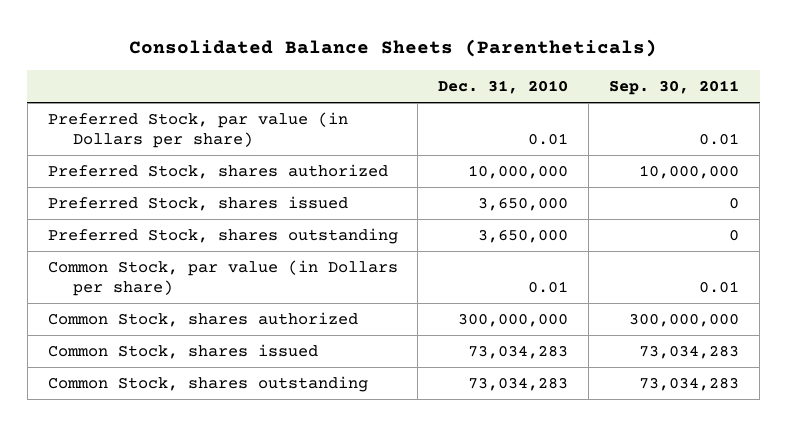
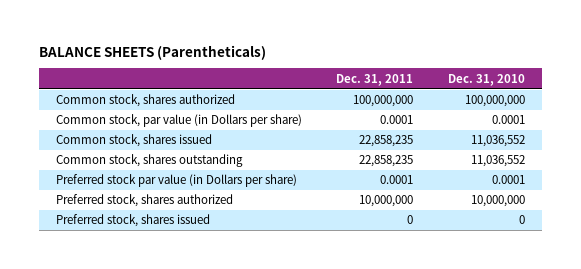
- Consolidated Balance Sheets (Parentheticals)
+ BALANCE SHEETS (Parentheticals)
- | Dec. 31, 2010 | Sep. 30, 2011
+ | Dec. 31, 2011 | Dec. 31, 2010
- Preferred Stock, par value (in Dollars per share) | 0.01 | 0.01
- Preferred Stock, shares authorized | 10,000,000 | 10,000,000
- Preferred Stock, shares issued | 3,650,000 | 0
- Preferred Stock, shares outstanding | 3,650,000 | 0
- Common Stock, par value (in Dollars per share) | 0.01 | 0.01
- Common Stock, shares authorized | 300,000,000 | 300,000,000
- Common Stock, shares issued | 73,034,283 | 73,034,283
- Common Stock, shares outstanding | 73,034,283 | 73,034,283
+ Common stock, shares authorized | 100,000,000 | 100,000,000
+ Common stock, par value (in Dollars per share) | 0.0001 | 0.0001
+ Common stock, shares issued | 22,858,235 | 11,036,552
+ Common stock, shares outstanding | 22,858,235 | 11,036,552
+ Preferred stock par value (in Dollars per share) | 0.0001 | 0.0001
+ Preferred stock, shares authorized | 10,000,000 | 10,000,000
+ Preferred stock, shares issued | 0 | 0

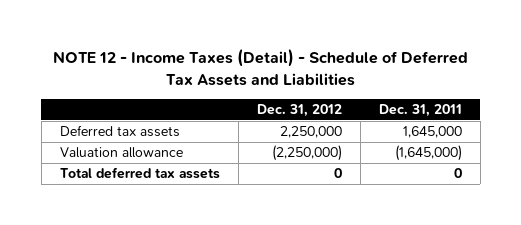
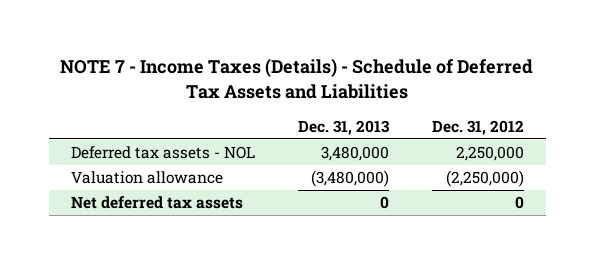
- NOTE 12 - Income Taxes (Detail) - Schedule of Deferred Tax Assets and Liabilities
+ NOTE 7 - Income Taxes (Details) - Schedule of Deferred Tax Assets and Liabilities
- | Dec. 31, 2012 | Dec. 31, 2011
+ | Dec. 31, 2013 | Dec. 31, 2012
- Deferred tax assets | 2,250,000 | 1,645,000
+ Deferred tax assets - NOL | 3,480,000 | 2,250,000
- Total deferred tax assets | 0 | 0
+ Net deferred tax assets | 0 | 0

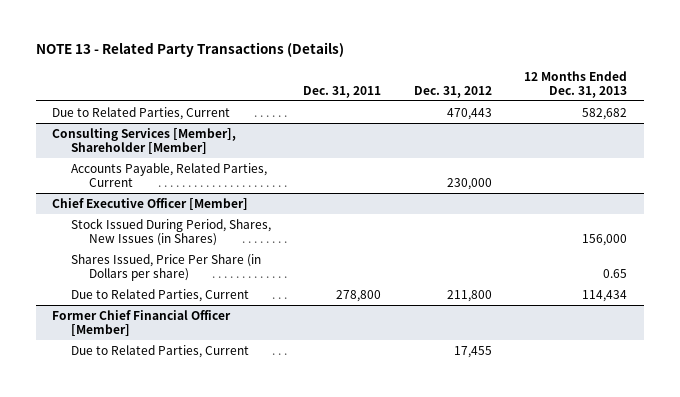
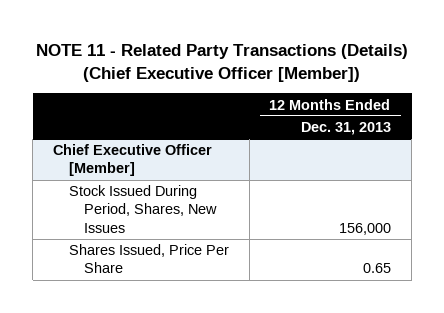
- NOTE 13 - Related Party Transactions (Details)
+ NOTE 11 - Related Party Transactions (Details) (Chief Executive Officer [Member])
- | Dec. 31, 2011 | Dec. 31, 2012 | 12 Months Ended Dec. 31, 2013
+ | 12 Months Ended Dec. 31, 2013
- Due to Related Parties, Current | | 470,443 | 582,682
- Consulting Services [Member], Shareholder [Member]
- Accounts Payable, Related Parties, Current | | 230,000 |
@ Chief Executive Officer [Member]
- Stock Issued During Period, Shares, New Issues (in Shares) | | | 156,000
- Shares Issued, Price Per Share (in Dollars per share) | | | 0.65
- Due to Related Parties, Current | 278,800 | 211,800 | 114,434
- Former Chief Financial Officer [Member]
- Due to Related Parties, Current | | 17,455 |
@ Chief Executive Officer [Member]
+ Stock Issued During Period, Shares, New Issues | 156,000
+ Shares Issued, Price Per Share | 0.65

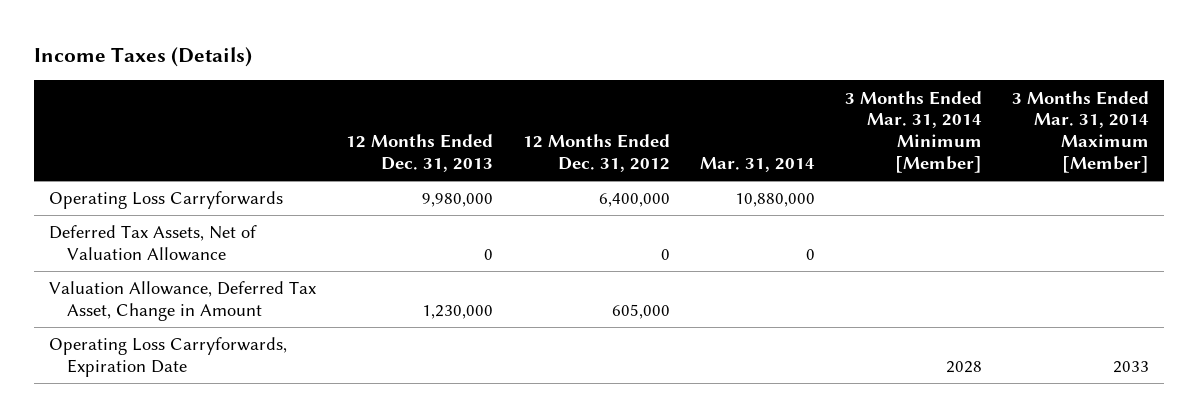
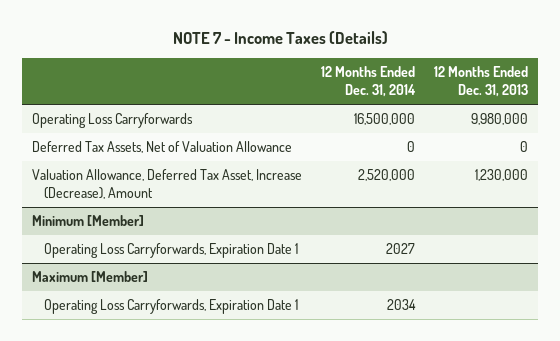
- Income Taxes (Details)
+ NOTE 7 - Income Taxes (Details)
- | 12 Months Ended Dec. 31, 2013 | 12 Months Ended Dec. 31, 2012 | Mar. 31, 2014 | 3 Months Ended Mar. 31, 2014 Minimum [Member] | 3 Months Ended Mar. 31, 2014 Maximum [Member]
+ | 12 Months Ended Dec. 31, 2014 | 12 Months Ended Dec. 31, 2013
- Valuation Allowance, Deferred Tax Asset, Change in Amount | 1,230,000 | 605,000 | | |
- Operating Loss Carryforwards, Expiration Date | | | | 2028 | 2033
+ Valuation Allowance, Deferred Tax Asset, Increase (Decrease), Amount | 2,520,000 | 1,230,000
+ Minimum [Member]
+ Operating Loss Carryforwards, Expiration Date 1 | 2027 |
+ Maximum [Member]
+ Operating Loss Carryforwards, Expiration Date 1 | 2034 |

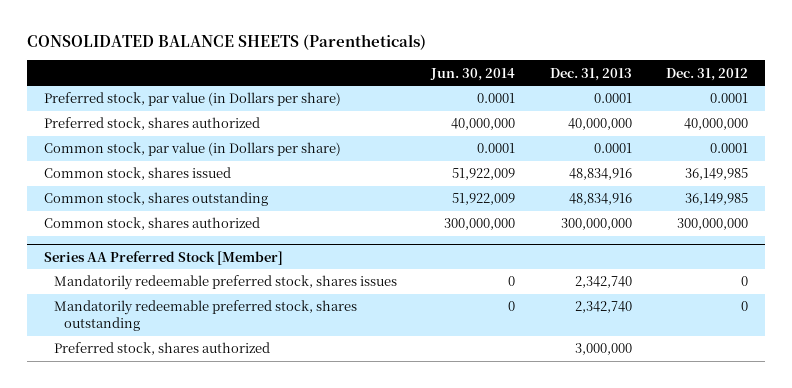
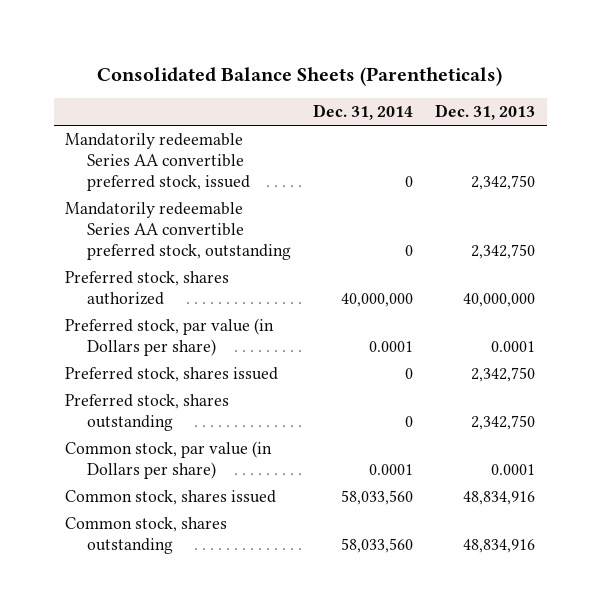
- CONSOLIDATED BALANCE SHEETS (Parentheticals)
+ Consolidated Balance Sheets (Parentheticals)
- | Jun. 30, 2014 | Dec. 31, 2013 | Dec. 31, 2012
+ | Dec. 31, 2014 | Dec. 31, 2013
+ Mandatorily redeemable Series AA convertible preferred stock, issued | 0 | 2,342,750
+ Mandatorily redeemable Series AA convertible preferred stock, outstanding | 0 | 2,342,750
moved down: Preferred stock, par value (in Dollars per share) | 0.0001 | 0.0001
+ Preferred stock, shares issued | 0 | 2,342,750
+ Preferred stock, shares outstanding | 0 | 2,342,750
- Common stock, shares authorized | 300,000,000 | 300,000,000 | 300,000,000
- Series AA Preferred Stock [Member]
- Mandatorily redeemable preferred stock, shares issues | 0 | 2,342,740 | 0
- Mandatorily redeemable preferred stock, shares outstanding | 0 | 2,342,740 | 0
- Preferred stock, shares authorized | | 3,000,000 |

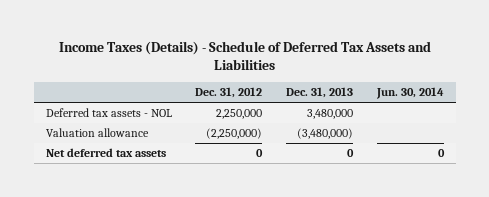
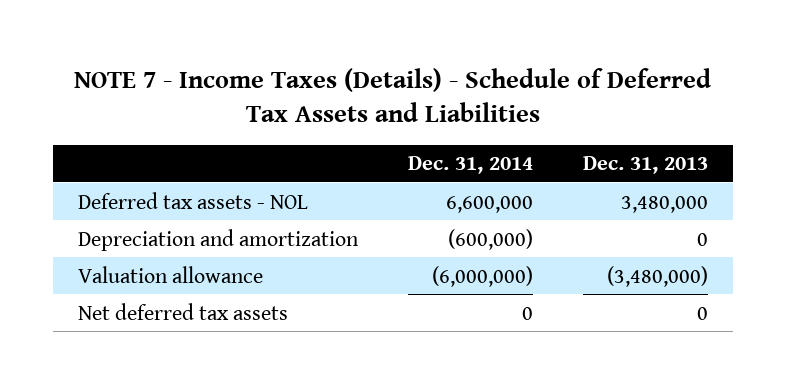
- Income Taxes (Details) - Schedule of Deferred Tax Assets and Liabilities
+ NOTE 7 - Income Taxes (Details) - Schedule of Deferred Tax Assets and Liabilities
- | Dec. 31, 2012 | Dec. 31, 2013 | Jun. 30, 2014
+ | Dec. 31, 2014 | Dec. 31, 2013
+ Depreciation and amortization | (600,000) | 0

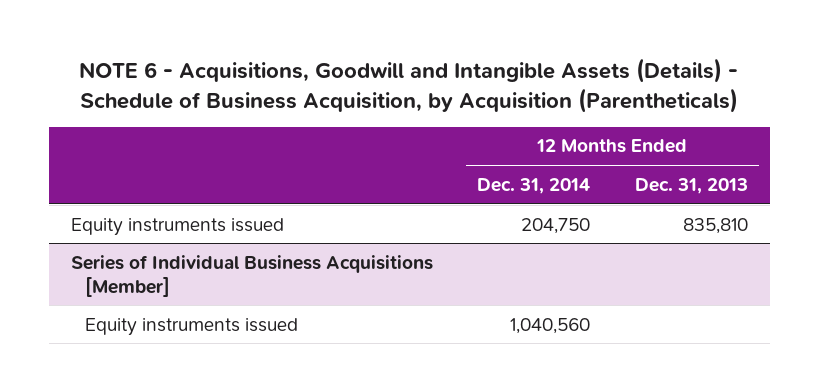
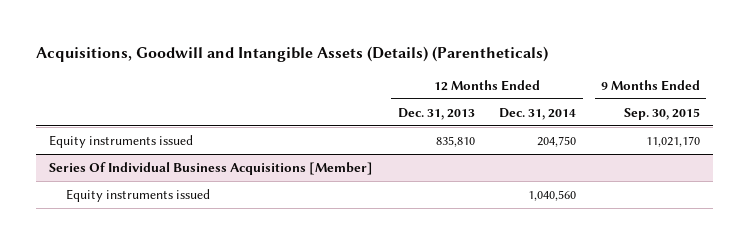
- NOTE 6 - Acquisitions, Goodwill and Intangible Assets (Details) - Schedule of Business Acquisition, by Acquisition (Parentheticals)
+ Acquisitions, Goodwill and Intangible Assets (Details) (Parentheticals)
- | 12 Months Ended Dec. 31, 2014 | 12 Months Ended Dec. 31, 2013
+ | 12 Months Ended Dec. 31, 2013 | 12 Months Ended Dec. 31, 2014 | 9 Months Ended Sep. 30, 2015
- Series of Individual Business Acquisitions [Member]
+ Series Of Individual Business Acquisitions [Member]

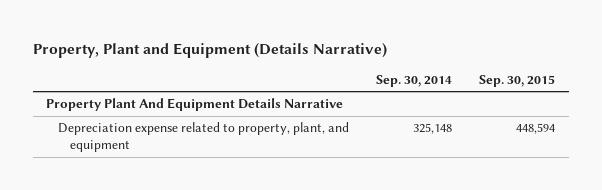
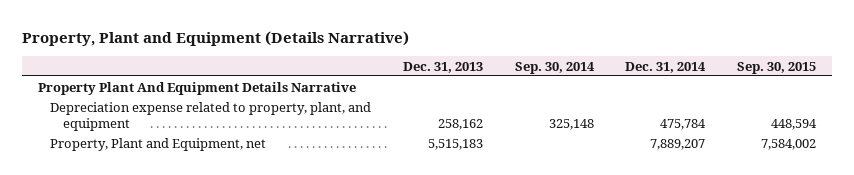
- | Sep. 30, 2014 | Sep. 30, 2015
+ | Dec. 31, 2013 | Sep. 30, 2014 | Dec. 31, 2014 | Sep. 30, 2015
+ Property, Plant and Equipment, net | 5,515,183 | | 7,889,207 | 7,584,002

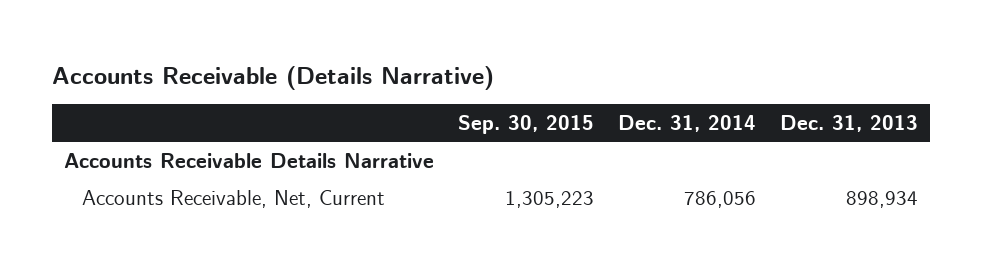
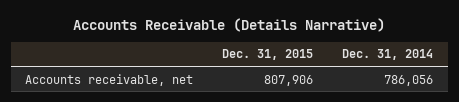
- | Sep. 30, 2015 | Dec. 31, 2014 | Dec. 31, 2013
+ | Dec. 31, 2015 | Dec. 31, 2014
- Accounts Receivable Details Narrative
- Accounts Receivable, Net, Current | 1,305,223 | 786,056 | 898,934
+ Accounts receivable, net | 807,906 | 786,056

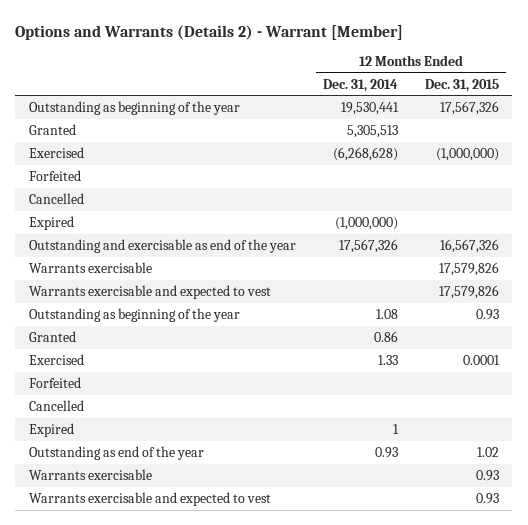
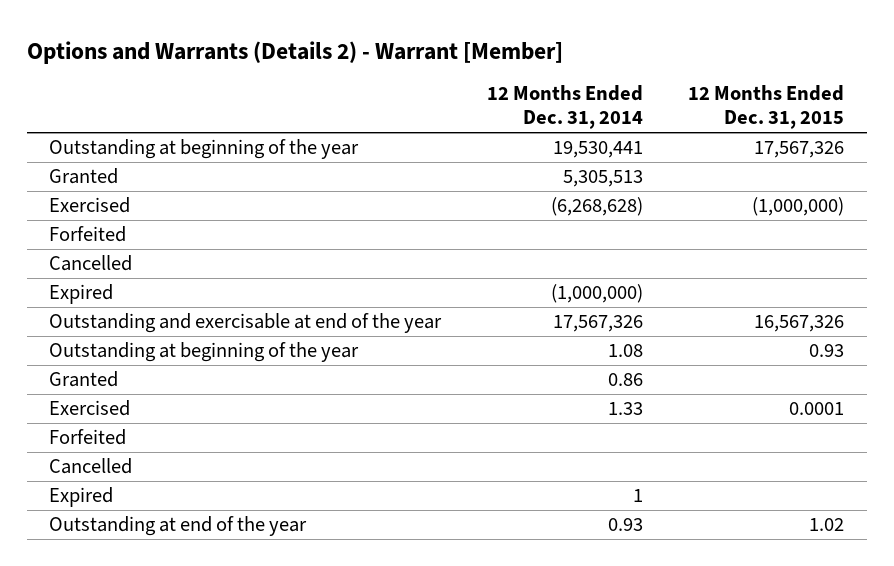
- Outstanding as beginning of the year | 19,530,441 | 17,567,326
+ Outstanding at beginning of the year | 19,530,441 | 17,567,326
- Outstanding and exercisable as end of the year | 17,567,326 | 16,567,326
- Warrants exercisable | | 17,579,826
- Warrants exercisable and expected to vest | | 17,579,826
- Outstanding as beginning of the year | 1.08 | 0.93
+ Outstanding and exercisable at end of the year | 17,567,326 | 16,567,326
+ Outstanding at beginning of the year | 1.08 | 0.93
- Outstanding as end of the year | 0.93 | 1.02
- Warrants exercisable | | 0.93
- Warrants exercisable and expected to vest | | 0.93
+ Outstanding at end of the year | 0.93 | 1.02

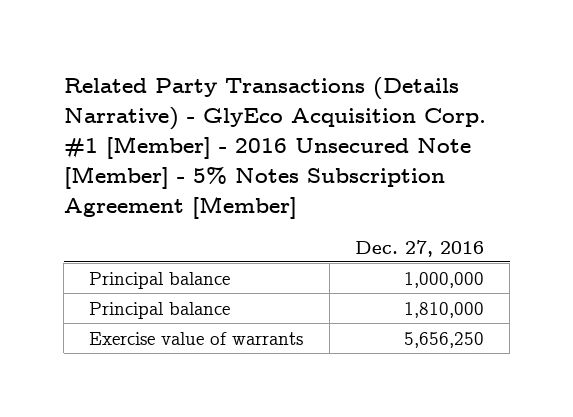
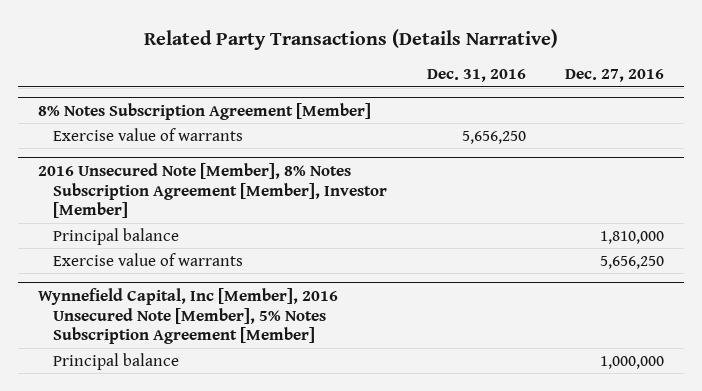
- Related Party Transactions (Details Narrative) - GlyEco Acquisition Corp. #1 [Member] - 2016 Unsecured Note [Member] - 5% Notes Subscription Agreement [Member]
+ Related Party Transactions (Details Narrative)
- | Dec. 27, 2016
+ | Dec. 31, 2016 | Dec. 27, 2016
- Principal balance | 1,000,000
+ 8% Notes Subscription Agreement [Member]
+ Exercise value of warrants | 5,656,250 |
+ 2016 Unsecured Note [Member], 8% Notes Subscription Agreement [Member], Investor [Member]
+ Wynnefield Capital, Inc [Member], 2016 Unsecured Note [Member], 5% Notes Subscription Agreement [Member]
+ Principal balance | | 1,000,000

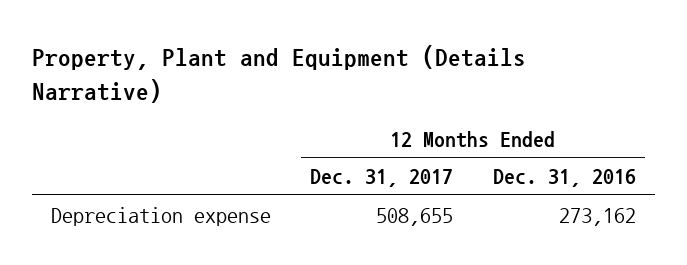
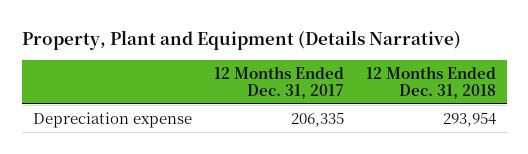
- | 12 Months Ended Dec. 31, 2017 | 12 Months Ended Dec. 31, 2016
+ | 12 Months Ended Dec. 31, 2017 | 12 Months Ended Dec. 31, 2018
- Depreciation expense | 508,655 | 273,162
+ Depreciation expense | 206,335 | 293,954

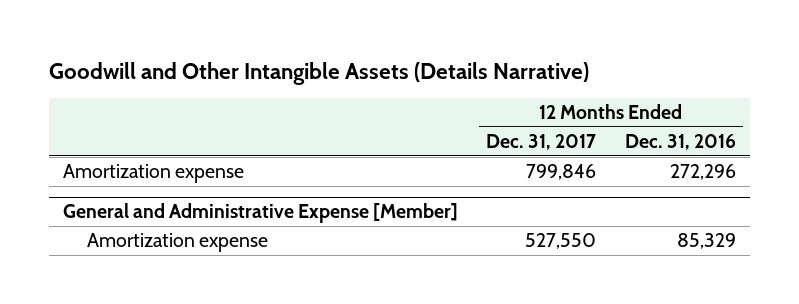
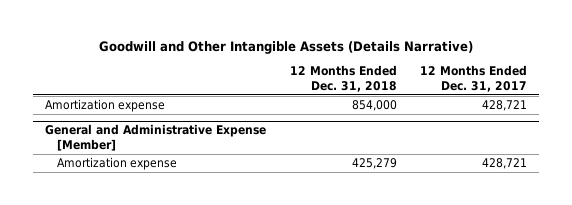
- | 12 Months Ended Dec. 31, 2017 | 12 Months Ended Dec. 31, 2016
+ | 12 Months Ended Dec. 31, 2018 | 12 Months Ended Dec. 31, 2017
- Amortization expense | 799,846 | 272,296
+ Amortization expense | 854,000 | 428,721
@ General and Administrative Expense [Member]
- Amortization expense | 527,550 | 85,329
+ Amortization expense | 425,279 | 428,721

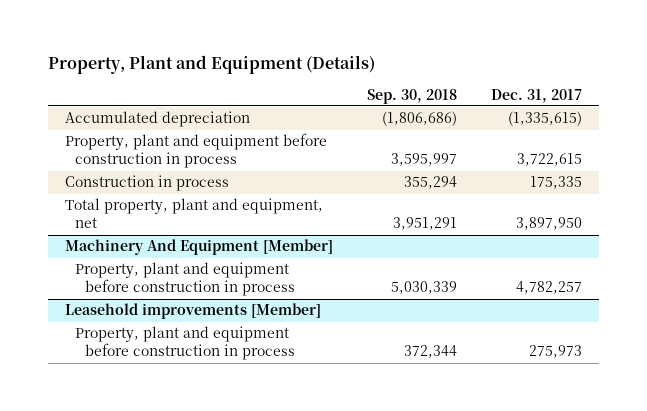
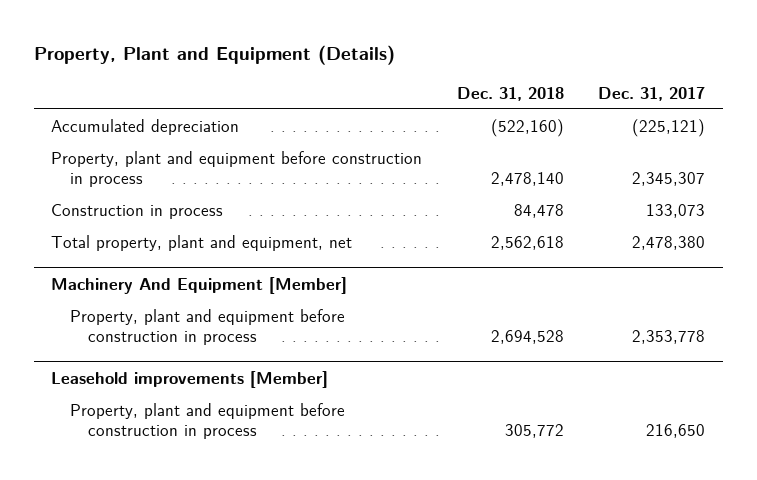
- | Sep. 30, 2018 | Dec. 31, 2017
+ | Dec. 31, 2018 | Dec. 31, 2017
- Accumulated depreciation | (1,806,686) | (1,335,615)
- Property, plant and equipment before construction in process | 3,595,997 | 3,722,615
- Construction in process | 355,294 | 175,335
- Total property, plant and equipment, net | 3,951,291 | 3,897,950
+ Accumulated depreciation | (522,160) | (225,121)
+ Property, plant and equipment before construction in process | 2,478,140 | 2,345,307
+ Construction in process | 84,478 | 133,073
+ Total property, plant and equipment, net | 2,562,618 | 2,478,380
@ Machinery And Equipment [Member]
- Property, plant and equipment before construction in process | 5,030,339 | 4,782,257
+ Property, plant and equipment before construction in process | 2,694,528 | 2,353,778
@ Leasehold improvements [Member]
- Property, plant and equipment before construction in process | 372,344 | 275,973
+ Property, plant and equipment before construction in process | 305,772 | 216,650

